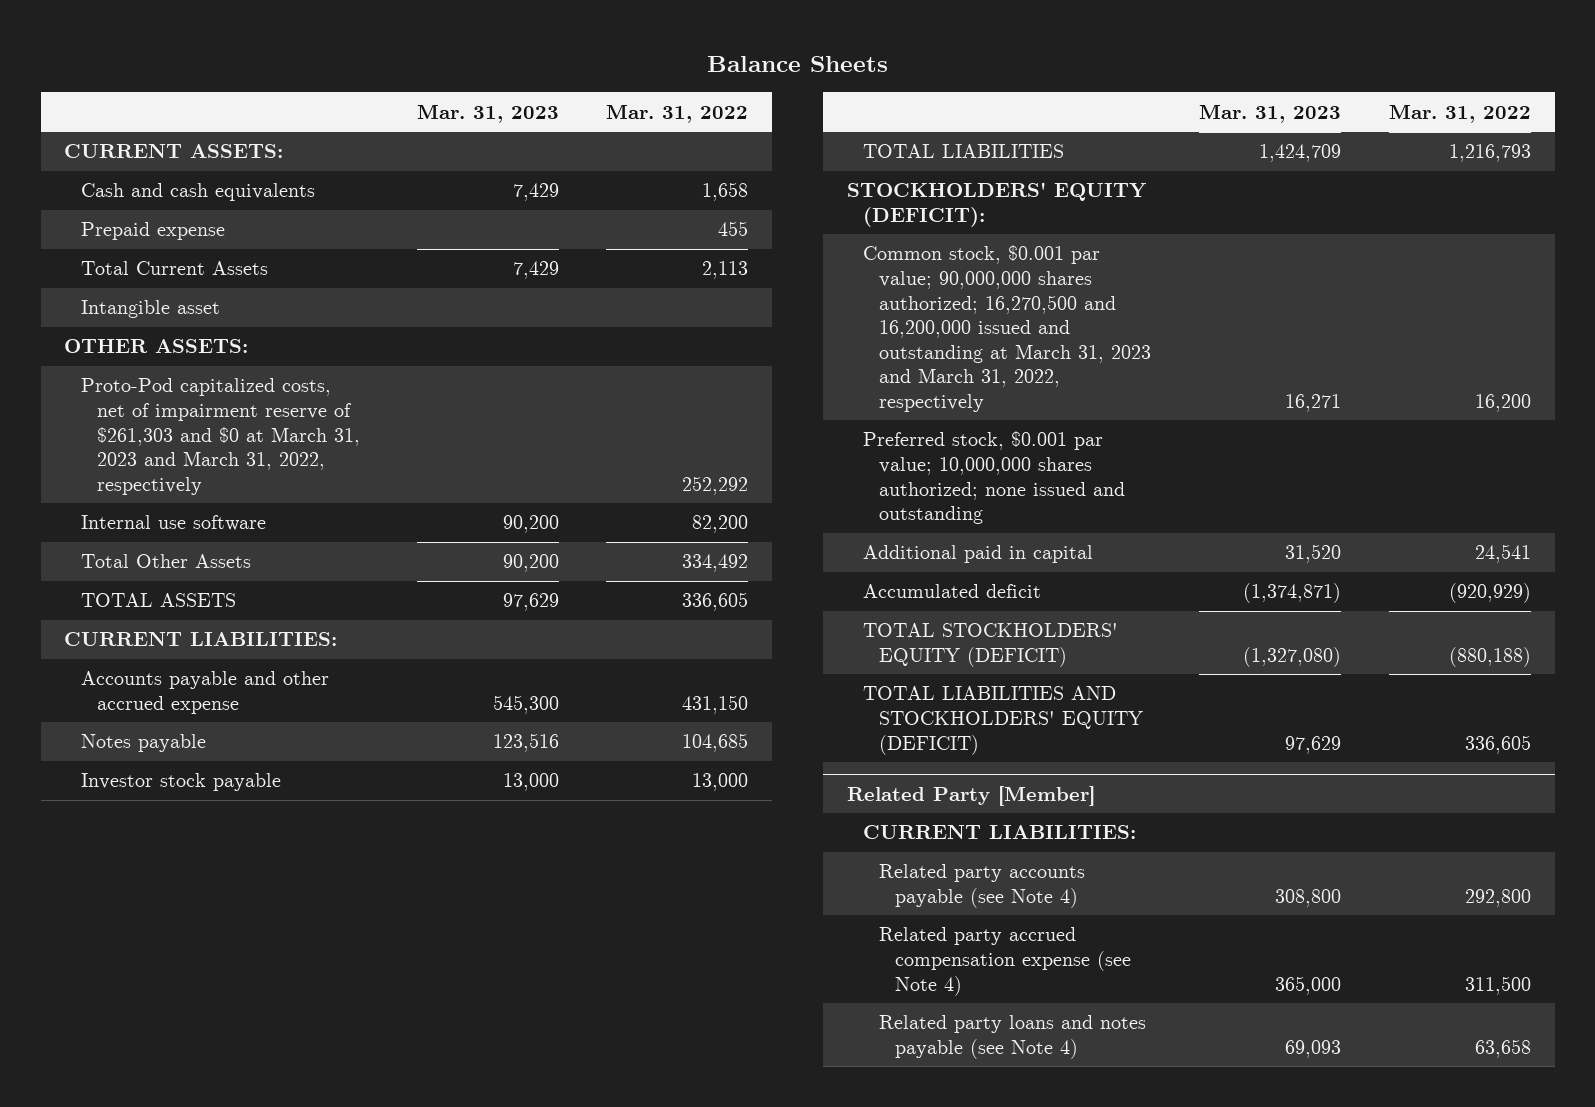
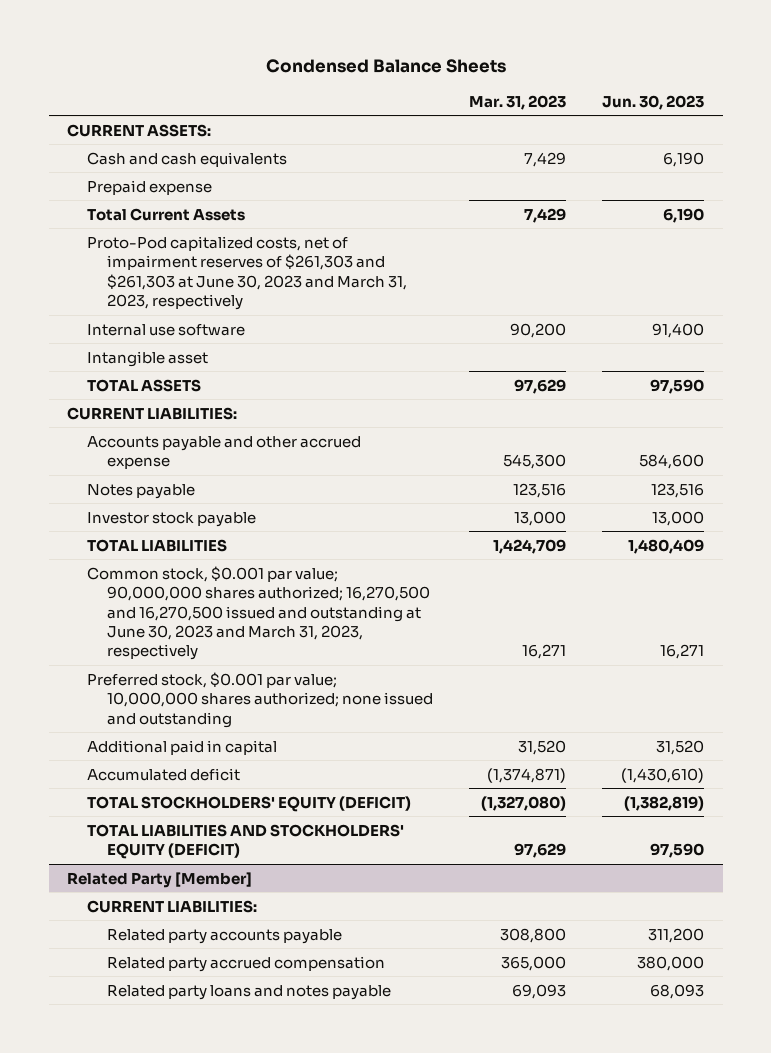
- Balance Sheets
+ Condensed Balance Sheets
- | Mar. 31, 2023 | Mar. 31, 2022
+ | Mar. 31, 2023 | Jun. 30, 2023
- OTHER ASSETS:
- Proto-Pod capitalized costs, net of impairment reserve of $261,303 and $0 at March 31, 2023 and March 31, 2022, respectively | | 252,292
+ Proto-Pod capitalized costs, net of impairment reserves of $261,303 and $261,303 at June 30, 2023 and March 31, 2023, respectively
- Total Other Assets | 90,200 | 334,492
moved down: Intangible asset
- STOCKHOLDERS' EQUITY (DEFICIT):
- Common stock, $0.001 par value; 90,000,000 shares authorized; 16,270,500 and 16,200,000 issued and outstanding at March 31, 2023 and March 31, 2022, respectively | 16,271 | 16,200
+ Common stock, $0.001 par value; 90,000,000 shares authorized; 16,270,500 and 16,270,500 issued and outstanding at June 30, 2023 and March 31, 2023, respectively | 16,271 | 16,271
@ Related Party [Member]
- Related party accounts payable (see Note 4) | 308,800 | 292,800
- Related party accrued compensation expense (see Note 4) | 365,000 | 311,500
- Related party loans and notes payable (see Note 4) | 69,093 | 63,658
+ Related party accounts payable | 308,800 | 311,200
+ Related party accrued compensation | 365,000 | 380,000
+ Related party loans and notes payable | 69,093 | 68,093

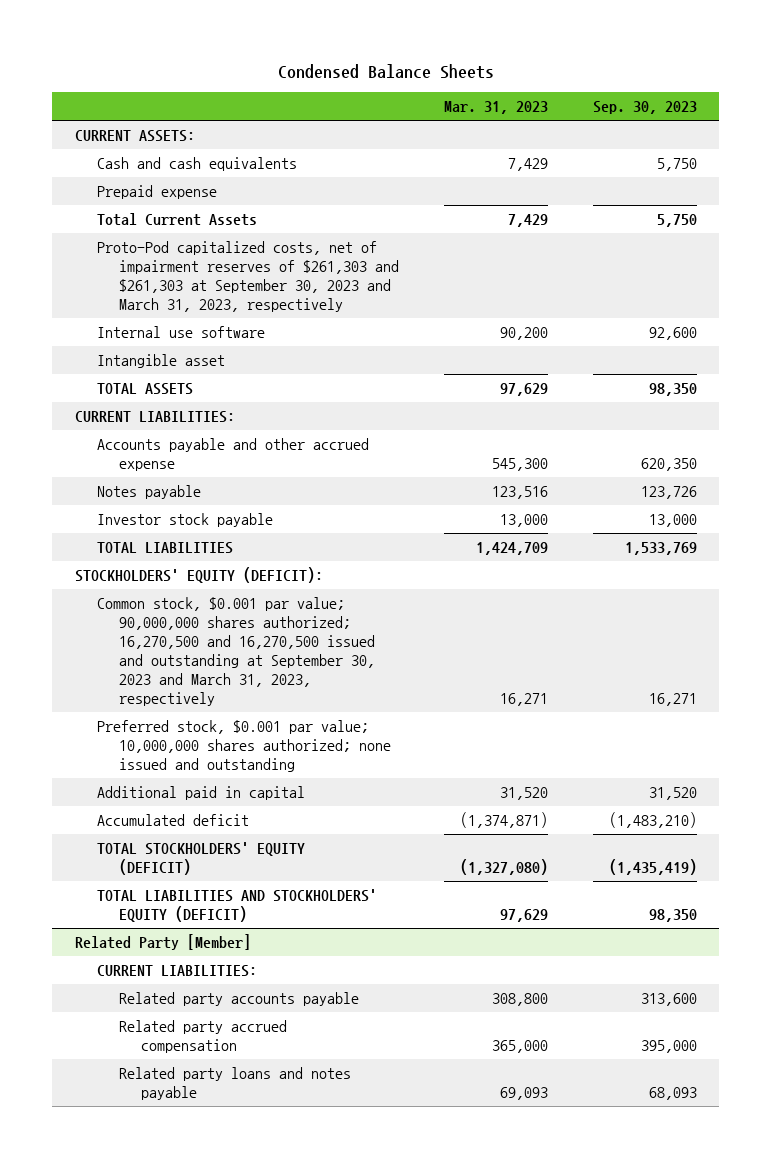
- | Mar. 31, 2023 | Jun. 30, 2023
+ | Mar. 31, 2023 | Sep. 30, 2023
- Proto-Pod capitalized costs, net of impairment reserves of $261,303 and $261,303 at June 30, 2023 and March 31, 2023, respectively
+ Proto-Pod capitalized costs, net of impairment reserves of $261,303 and $261,303 at September 30, 2023 and March 31, 2023, respectively
- Common stock, $0.001 par value; 90,000,000 shares authorized; 16,270,500 and 16,270,500 issued and outstanding at June 30, 2023 and March 31, 2023, respectively | 16,271 | 16,271
+ STOCKHOLDERS' EQUITY (DEFICIT):
+ Common stock, $0.001 par value; 90,000,000 shares authorized; 16,270,500 and 16,270,500 issued and outstanding at September 30, 2023 and March 31, 2023, respectively | 16,271 | 16,271

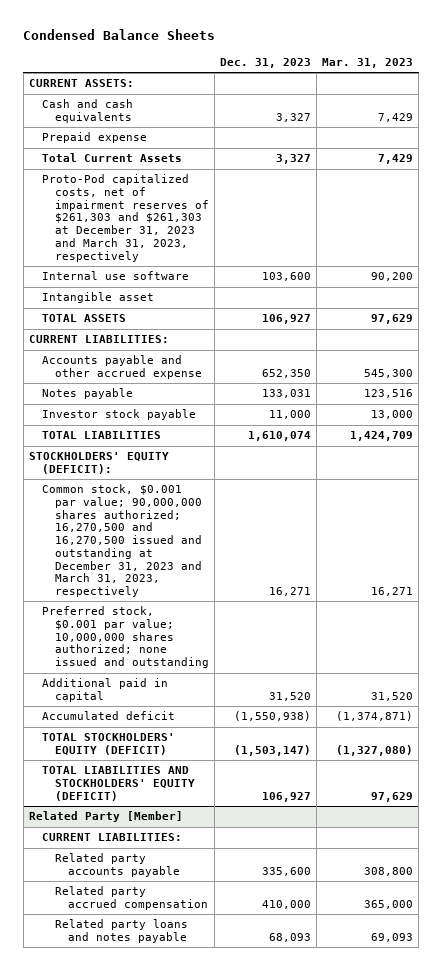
- | Mar. 31, 2023 | Sep. 30, 2023
+ | Dec. 31, 2023 | Mar. 31, 2023
- Proto-Pod capitalized costs, net of impairment reserves of $261,303 and $261,303 at September 30, 2023 and March 31, 2023, respectively
+ Proto-Pod capitalized costs, net of impairment reserves of $261,303 and $261,303 at December 31, 2023 and March 31, 2023, respectively
- Common stock, $0.001 par value; 90,000,000 shares authorized; 16,270,500 and 16,270,500 issued and outstanding at September 30, 2023 and March 31, 2023, respectively | 16,271 | 16,271
+ Common stock, $0.001 par value; 90,000,000 shares authorized; 16,270,500 and 16,270,500 issued and outstanding at December 31, 2023 and March 31, 2023, respectively | 16,271 | 16,271

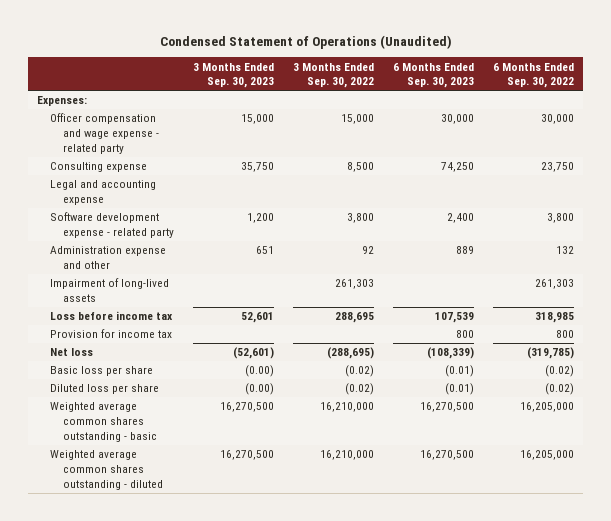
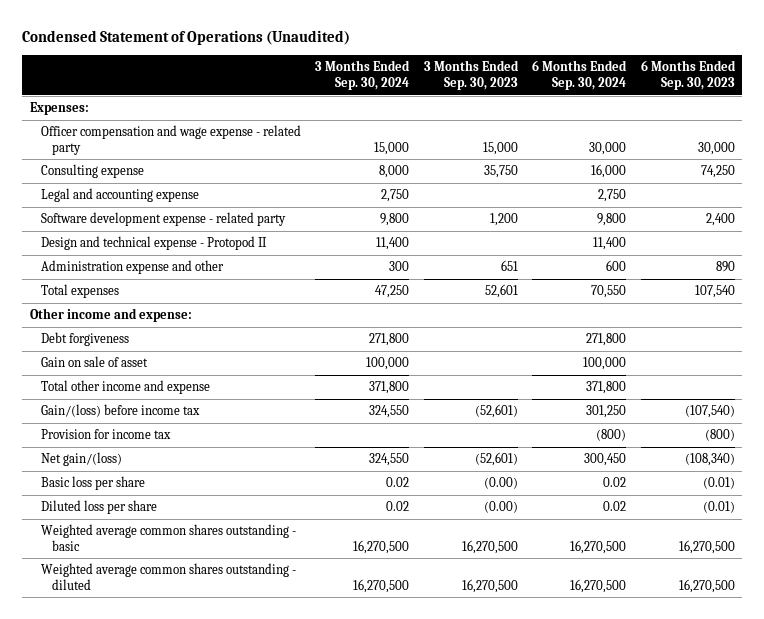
- | 3 Months Ended Sep. 30, 2023 | 3 Months Ended Sep. 30, 2022 | 6 Months Ended Sep. 30, 2023 | 6 Months Ended Sep. 30, 2022
+ | 3 Months Ended Sep. 30, 2024 | 3 Months Ended Sep. 30, 2023 | 6 Months Ended Sep. 30, 2024 | 6 Months Ended Sep. 30, 2023
- Administration expense and other | 651 | 92 | 889 | 132
- Impairment of long-lived assets | | 261,303 | | 261,303
- Loss before income tax | 52,601 | 288,695 | 107,539 | 318,985
- Provision for income tax | | | 800 | 800
- Net loss | (52,601) | (288,695) | (108,339) | (319,785)
+ Design and technical expense - Protopod II | 11,400 | | 11,400 |
+ Administration expense and other | 300 | 651 | 600 | 890
+ Total expenses | 47,250 | 52,601 | 70,550 | 107,540
+ Other income and expense:
+ Debt forgiveness | 271,800 | | 271,800 |
+ Gain on sale of asset | 100,000 | | 100,000 |
+ Total other income and expense | 371,800 | | 371,800 |
+ Gain/(loss) before income tax | 324,550 | (52,601) | 301,250 | (107,540)
+ Provision for income tax | | | (800) | (800)
+ Net gain/(loss) | 324,550 | (52,601) | 300,450 | (108,340)

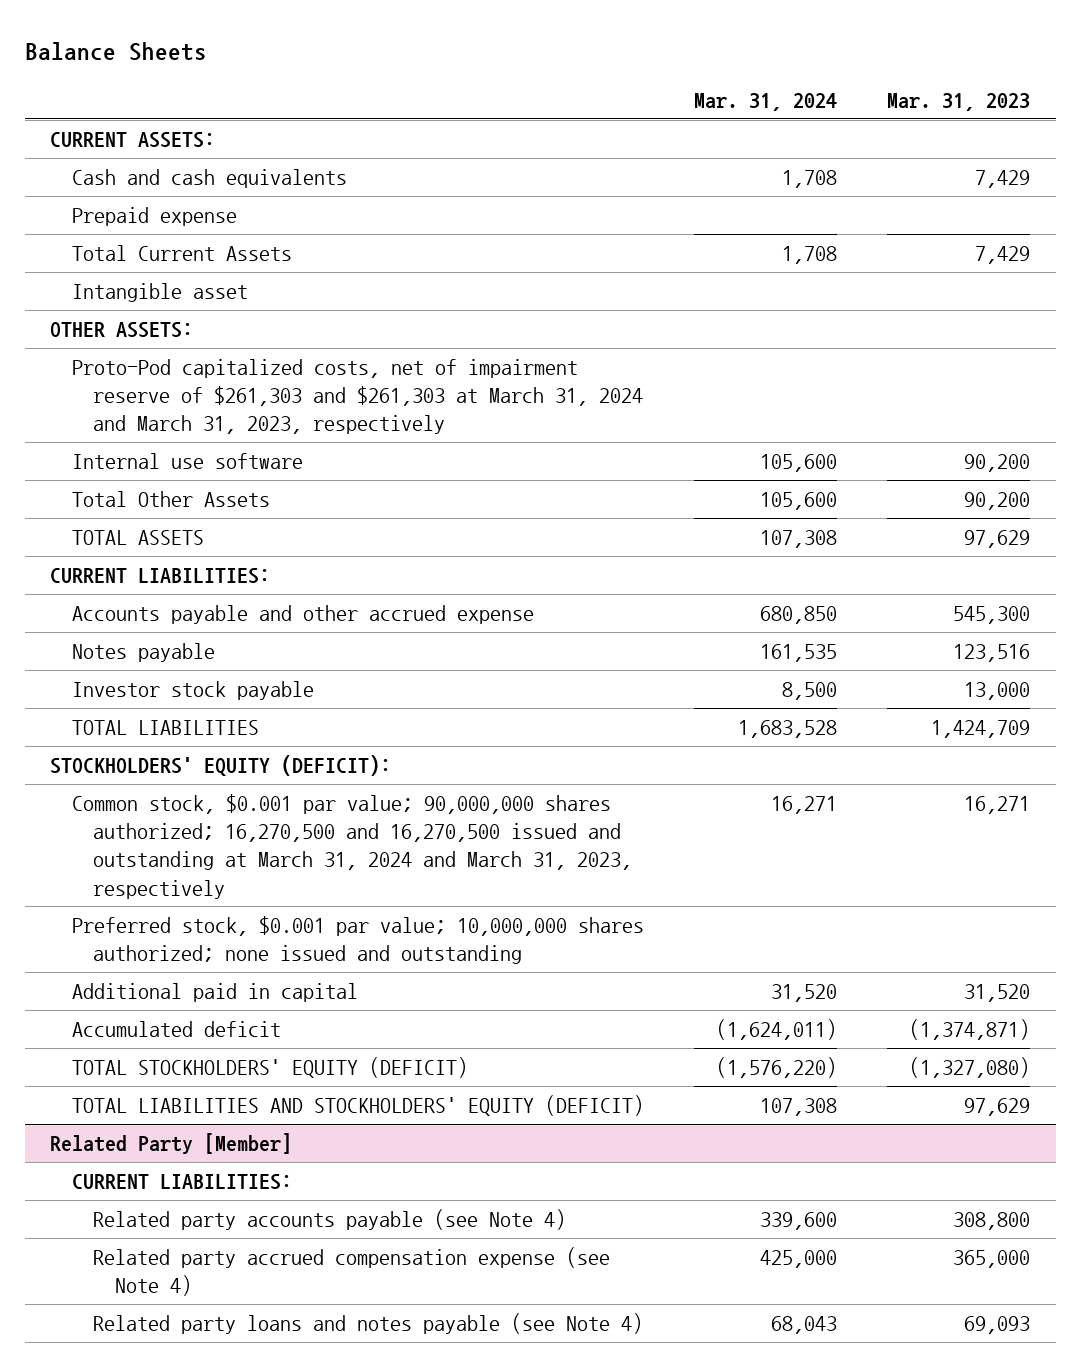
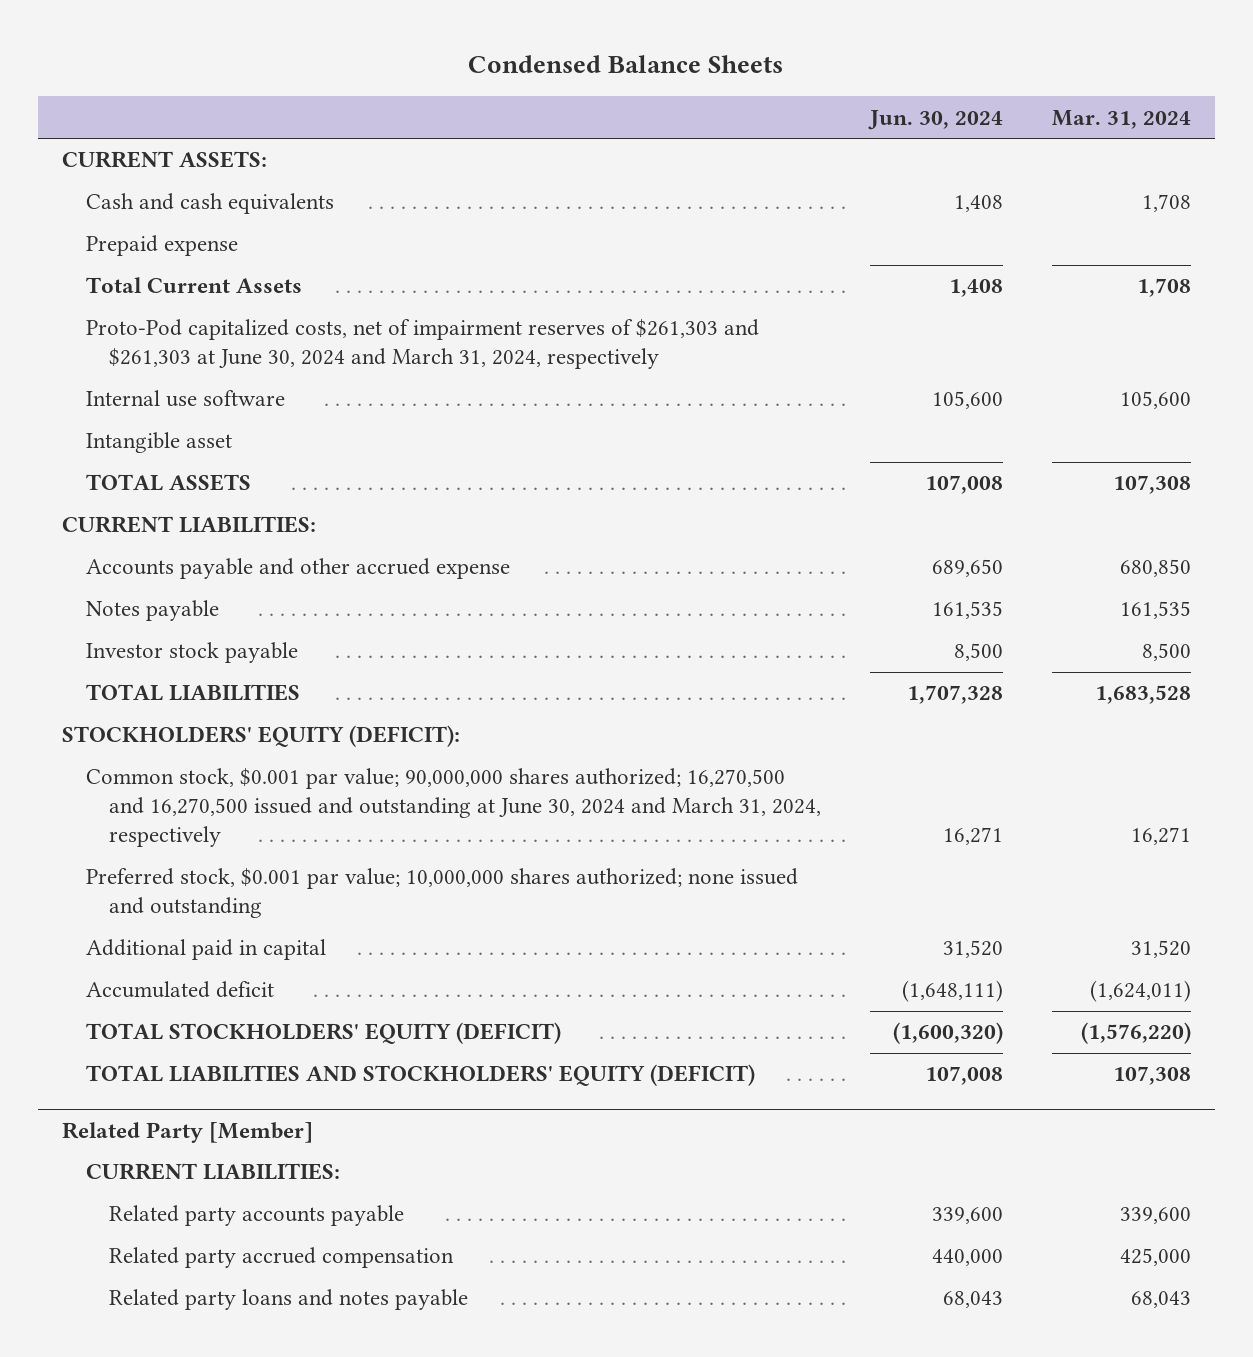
- Balance Sheets
+ Condensed Balance Sheets
- | Mar. 31, 2024 | Mar. 31, 2023
+ | Jun. 30, 2024 | Mar. 31, 2024
- OTHER ASSETS:
- Proto-Pod capitalized costs, net of impairment reserve of $261,303 and $261,303 at March 31, 2024 and March 31, 2023, respectively
+ Proto-Pod capitalized costs, net of impairment reserves of $261,303 and $261,303 at June 30, 2024 and March 31, 2024, respectively
- Total Other Assets | 105,600 | 90,200
moved down: Intangible asset
- Common stock, $0.001 par value; 90,000,000 shares authorized; 16,270,500 and 16,270,500 issued and outstanding at March 31, 2024 and March 31, 2023, respectively | 16,271 | 16,271
+ Common stock, $0.001 par value; 90,000,000 shares authorized; 16,270,500 and 16,270,500 issued and outstanding at June 30, 2024 and March 31, 2024, respectively | 16,271 | 16,271
@ Related Party [Member]
- Related party accounts payable (see Note 4) | 339,600 | 308,800
- Related party accrued compensation expense (see Note 4) | 425,000 | 365,000
- Related party loans and notes payable (see Note 4) | 68,043 | 69,093
+ Related party accounts payable | 339,600 | 339,600
+ Related party accrued compensation | 440,000 | 425,000
+ Related party loans and notes payable | 68,043 | 68,043

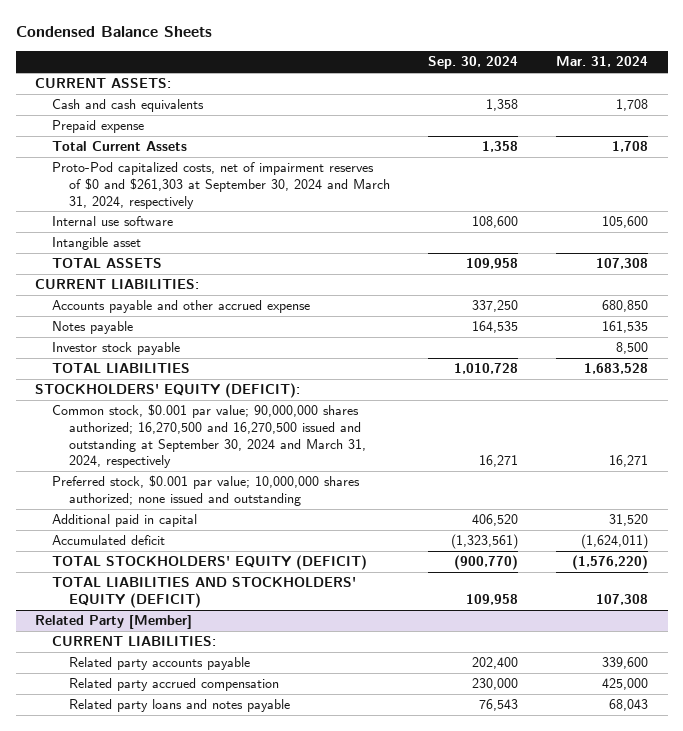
- | Jun. 30, 2024 | Mar. 31, 2024
+ | Sep. 30, 2024 | Mar. 31, 2024
- Proto-Pod capitalized costs, net of impairment reserves of $261,303 and $261,303 at June 30, 2024 and March 31, 2024, respectively
+ Proto-Pod capitalized costs, net of impairment reserves of $0 and $261,303 at September 30, 2024 and March 31, 2024, respectively
- Common stock, $0.001 par value; 90,000,000 shares authorized; 16,270,500 and 16,270,500 issued and outstanding at June 30, 2024 and March 31, 2024, respectively | 16,271 | 16,271
+ Common stock, $0.001 par value; 90,000,000 shares authorized; 16,270,500 and 16,270,500 issued and outstanding at September 30, 2024 and March 31, 2024, respectively | 16,271 | 16,271

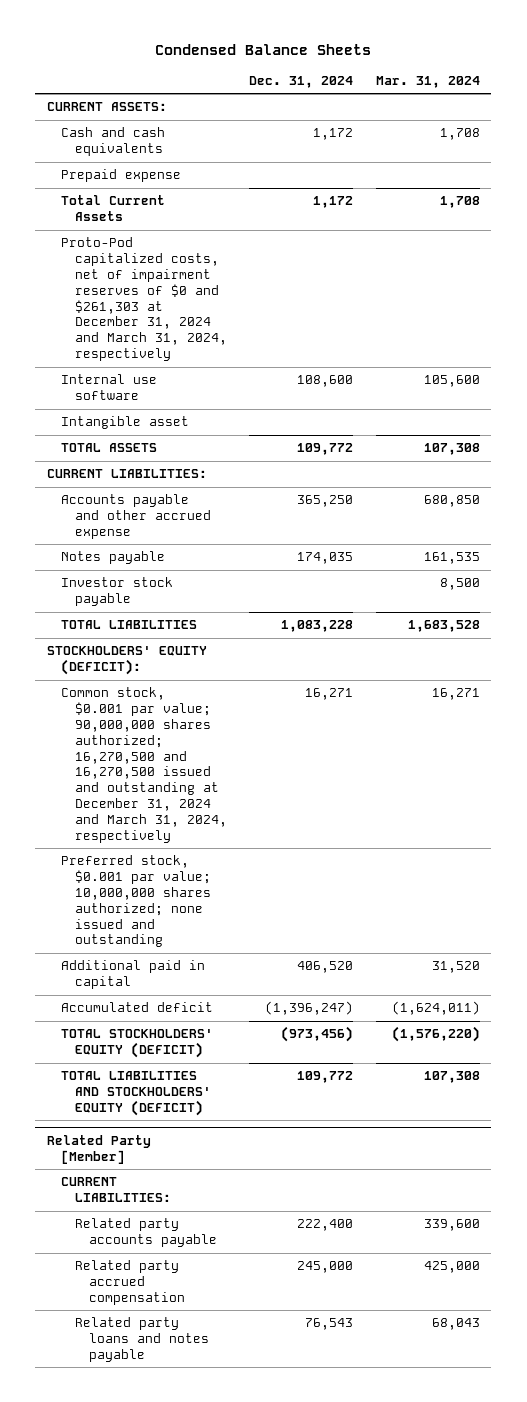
- | Sep. 30, 2024 | Mar. 31, 2024
+ | Dec. 31, 2024 | Mar. 31, 2024
- Proto-Pod capitalized costs, net of impairment reserves of $0 and $261,303 at September 30, 2024 and March 31, 2024, respectively
+ Proto-Pod capitalized costs, net of impairment reserves of $0 and $261,303 at December 31, 2024 and March 31, 2024, respectively
- Common stock, $0.001 par value; 90,000,000 shares authorized; 16,270,500 and 16,270,500 issued and outstanding at September 30, 2024 and March 31, 2024, respectively | 16,271 | 16,271
+ Common stock, $0.001 par value; 90,000,000 shares authorized; 16,270,500 and 16,270,500 issued and outstanding at December 31, 2024 and March 31, 2024, respectively | 16,271 | 16,271

